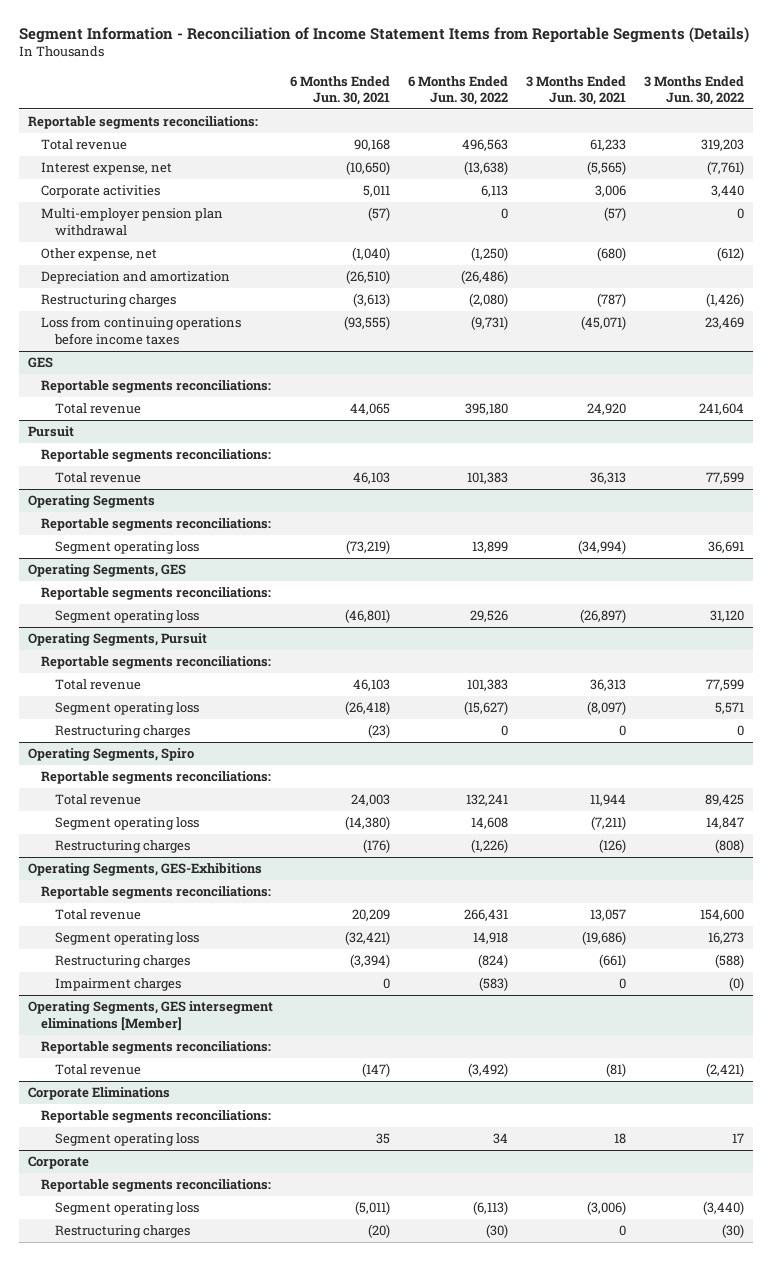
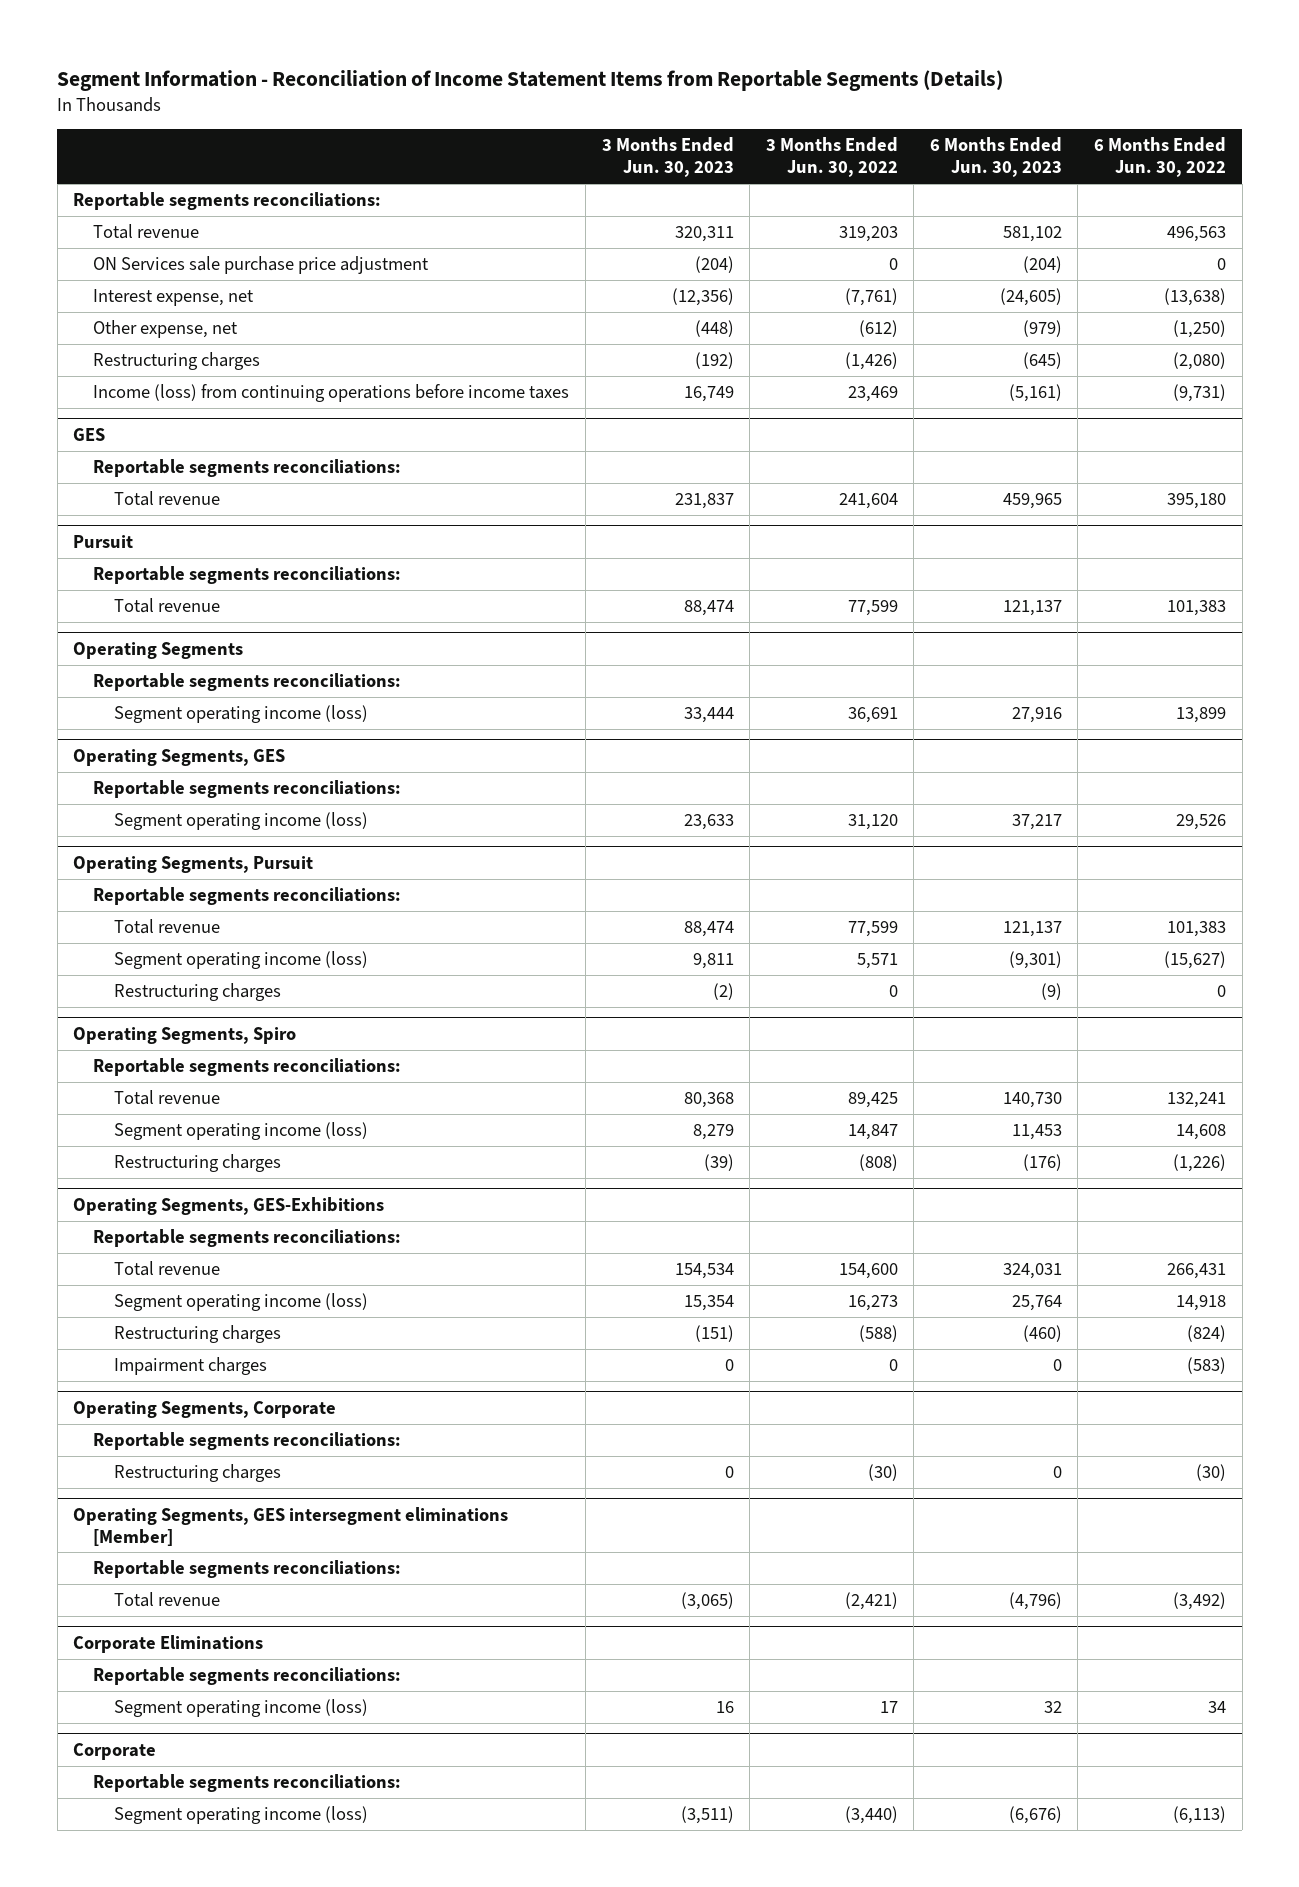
- | 6 Months Ended Jun. 30, 2021 | 6 Months Ended Jun. 30, 2022 | 3 Months Ended Jun. 30, 2021 | 3 Months Ended Jun. 30, 2022
+ | 3 Months Ended Jun. 30, 2023 | 3 Months Ended Jun. 30, 2022 | 6 Months Ended Jun. 30, 2023 | 6 Months Ended Jun. 30, 2022
+ ON Services sale purchase price adjustment | (204) | 0 | (204) | 0
- Corporate activities | 5,011 | 6,113 | 3,006 | 3,440
- Multi-employer pension plan withdrawal | (57) | 0 | (57) | 0
- Depreciation and amortization | (26,510) | (26,486) | |
- Loss from continuing operations before income taxes | (93,555) | (9,731) | (45,071) | 23,469
+ Income (loss) from continuing operations before income taxes | 16,749 | 23,469 | (5,161) | (9,731)
@ Operating Segments
- Segment operating loss | (73,219) | 13,899 | (34,994) | 36,691
+ Segment operating income (loss) | 33,444 | 36,691 | 27,916 | 13,899
@ Operating Segments, GES
- Segment operating loss | (46,801) | 29,526 | (26,897) | 31,120
+ Segment operating income (loss) | 23,633 | 31,120 | 37,217 | 29,526
@ Operating Segments, Pursuit
- Segment operating loss | (26,418) | (15,627) | (8,097) | 5,571
+ Segment operating income (loss) | 9,811 | 5,571 | (9,301) | (15,627)
@ Operating Segments, Spiro
- Segment operating loss | (14,380) | 14,608 | (7,211) | 14,847
+ Segment operating income (loss) | 8,279 | 14,847 | 11,453 | 14,608
@ Operating Segments, GES-Exhibitions
- Segment operating loss | (32,421) | 14,918 | (19,686) | 16,273
+ Segment operating income (loss) | 15,354 | 16,273 | 25,764 | 14,918
- Impairment charges | 0 | (583) | 0 | (0)
+ Impairment charges | 0 | 0 | 0 | (583)
+ Operating Segments, Corporate
+ Reportable segments reconciliations:
+ Restructuring charges | 0 | (30) | 0 | (30)
@ Corporate Eliminations
- Segment operating loss | 35 | 34 | 18 | 17
+ Segment operating income (loss) | 16 | 17 | 32 | 34
@ Corporate
- Segment operating loss | (5,011) | (6,113) | (3,006) | (3,440)
- Restructuring charges | (20) | (30) | 0 | (30)
+ Segment operating income (loss) | (3,511) | (3,440) | (6,676) | (6,113)

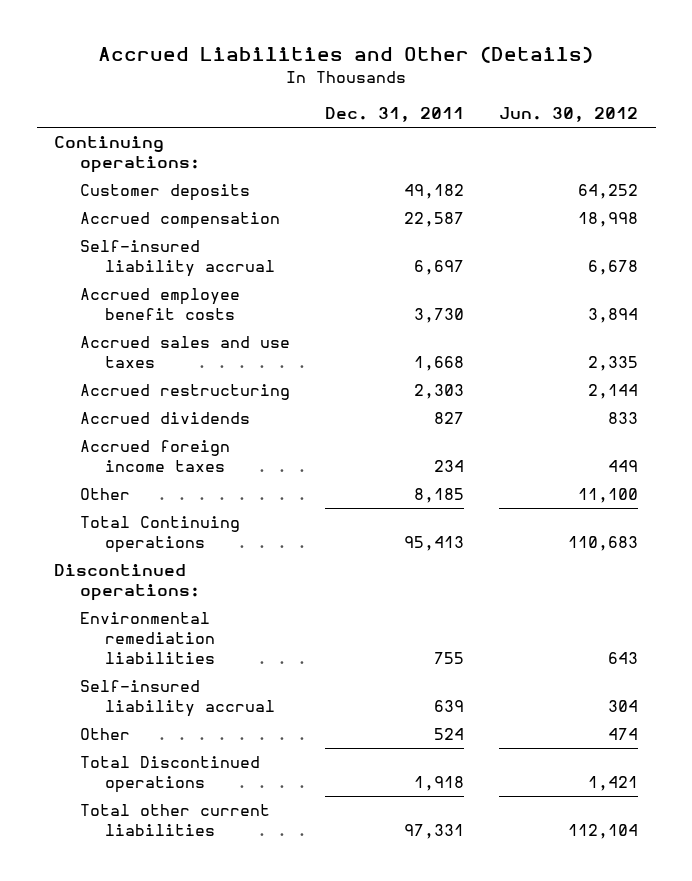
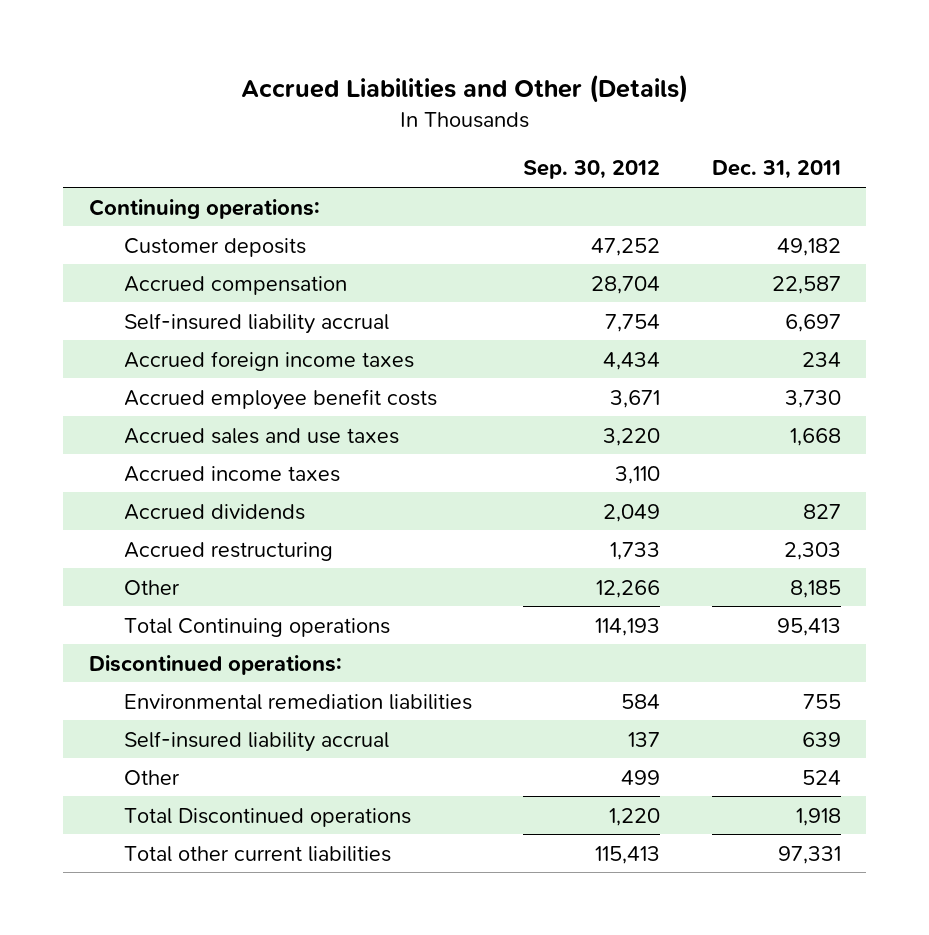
- | Dec. 31, 2011 | Jun. 30, 2012
+ | Sep. 30, 2012 | Dec. 31, 2011
moved up: Accrued foreign income taxes | 4,434 | 234
+ Accrued income taxes | 3,110 |
moved down: Accrued restructuring | 1,733 | 2,303

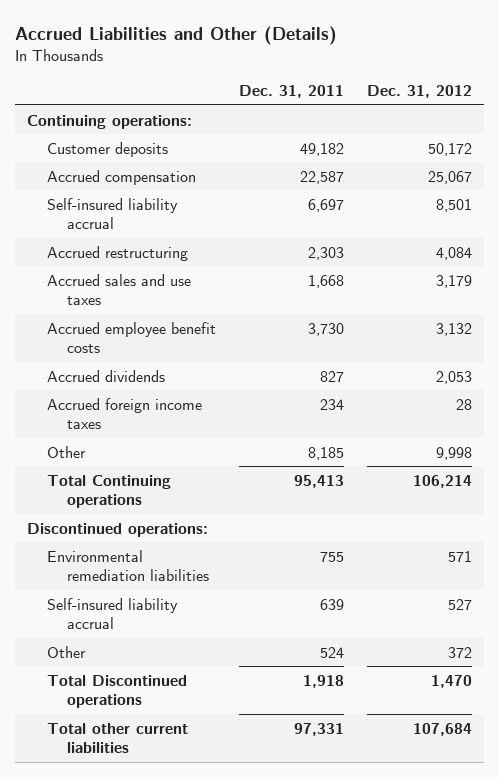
- | Sep. 30, 2012 | Dec. 31, 2011
+ | Dec. 31, 2011 | Dec. 31, 2012
moved up: Accrued restructuring | 2,303 | 4,084
- Accrued income taxes | 3,110 |
moved down: Accrued employee benefit costs | 3,730 | 3,132
moved down: Accrued foreign income taxes | 234 | 28

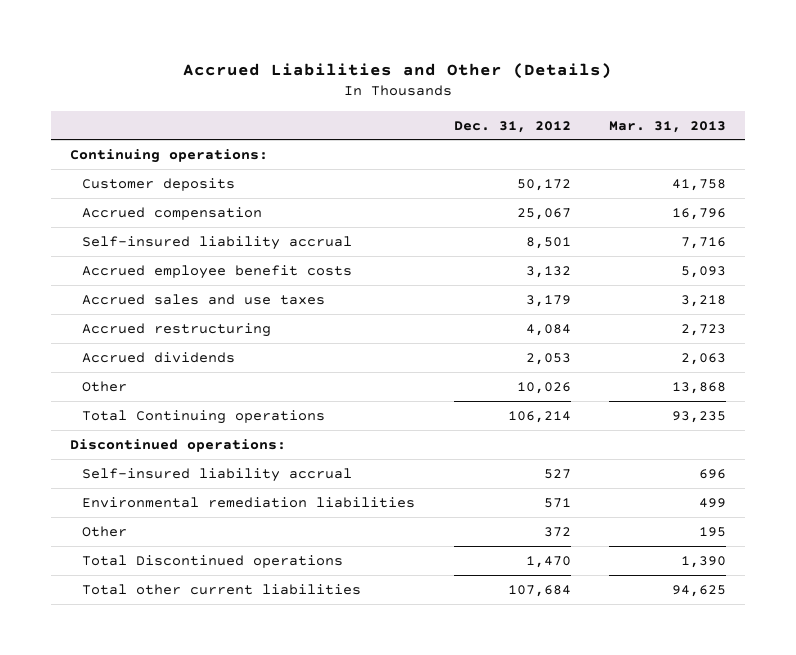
- | Dec. 31, 2011 | Dec. 31, 2012
+ | Dec. 31, 2012 | Mar. 31, 2013
moved down: Accrued sales and use taxes | 3,179 | 3,218
moved down: Accrued restructuring | 4,084 | 2,723
- Accrued foreign income taxes | 234 | 28
- Other | 8,185 | 9,998
+ Other | 10,026 | 13,868
moved down: Environmental remediation liabilities | 571 | 499

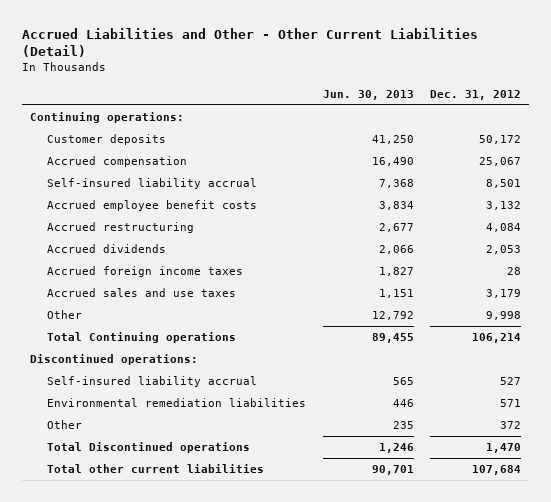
- Accrued Liabilities and Other (Details)
+ Accrued Liabilities and Other - Other Current Liabilities (Detail)
- | Dec. 31, 2012 | Mar. 31, 2013
+ | Jun. 30, 2013 | Dec. 31, 2012
- Other | 10,026 | 13,868
+ Accrued foreign income taxes | 1,827 | 28
moved down: Accrued sales and use taxes | 1,151 | 3,179
+ Other | 12,792 | 9,998

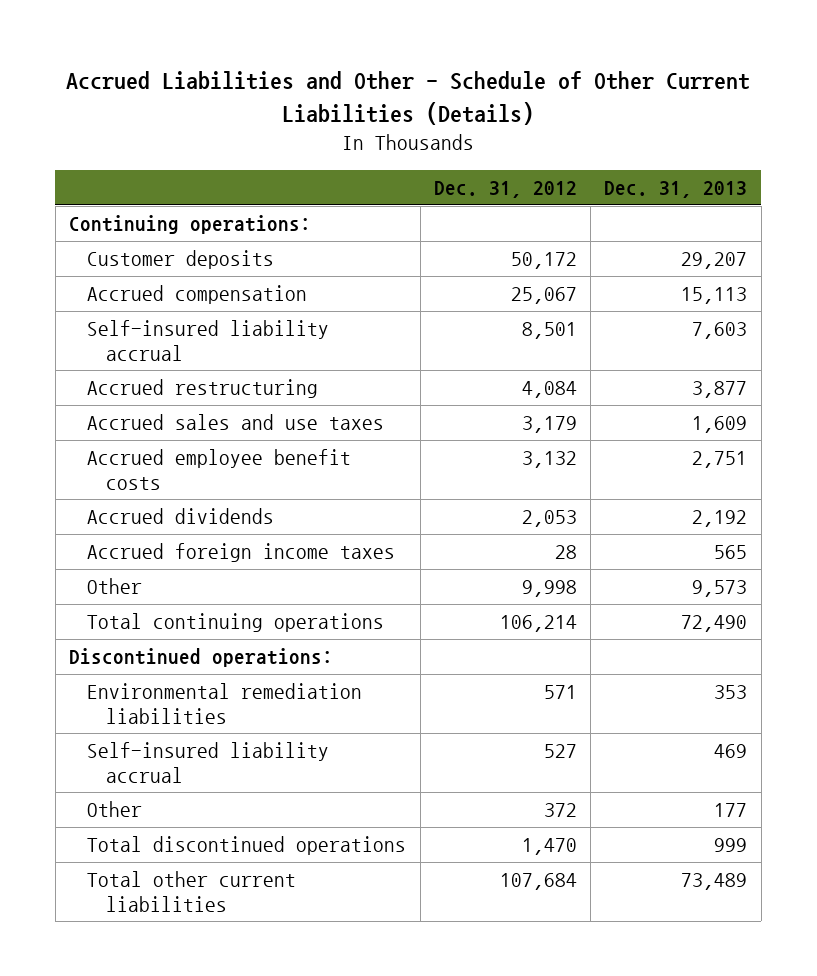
- Accrued Liabilities and Other - Other Current Liabilities (Detail)
+ Accrued Liabilities and Other - Schedule of Other Current Liabilities (Details)
- | Jun. 30, 2013 | Dec. 31, 2012
+ | Dec. 31, 2012 | Dec. 31, 2013
moved up: Accrued sales and use taxes | 3,179 | 1,609
moved down: Accrued employee benefit costs | 3,132 | 2,751
- Total Continuing operations | 89,455 | 106,214
+ Total continuing operations | 106,214 | 72,490
moved down: Self-insured liability accrual | 527 | 469
- Total Discontinued operations | 1,246 | 1,470
+ Total discontinued operations | 1,470 | 999

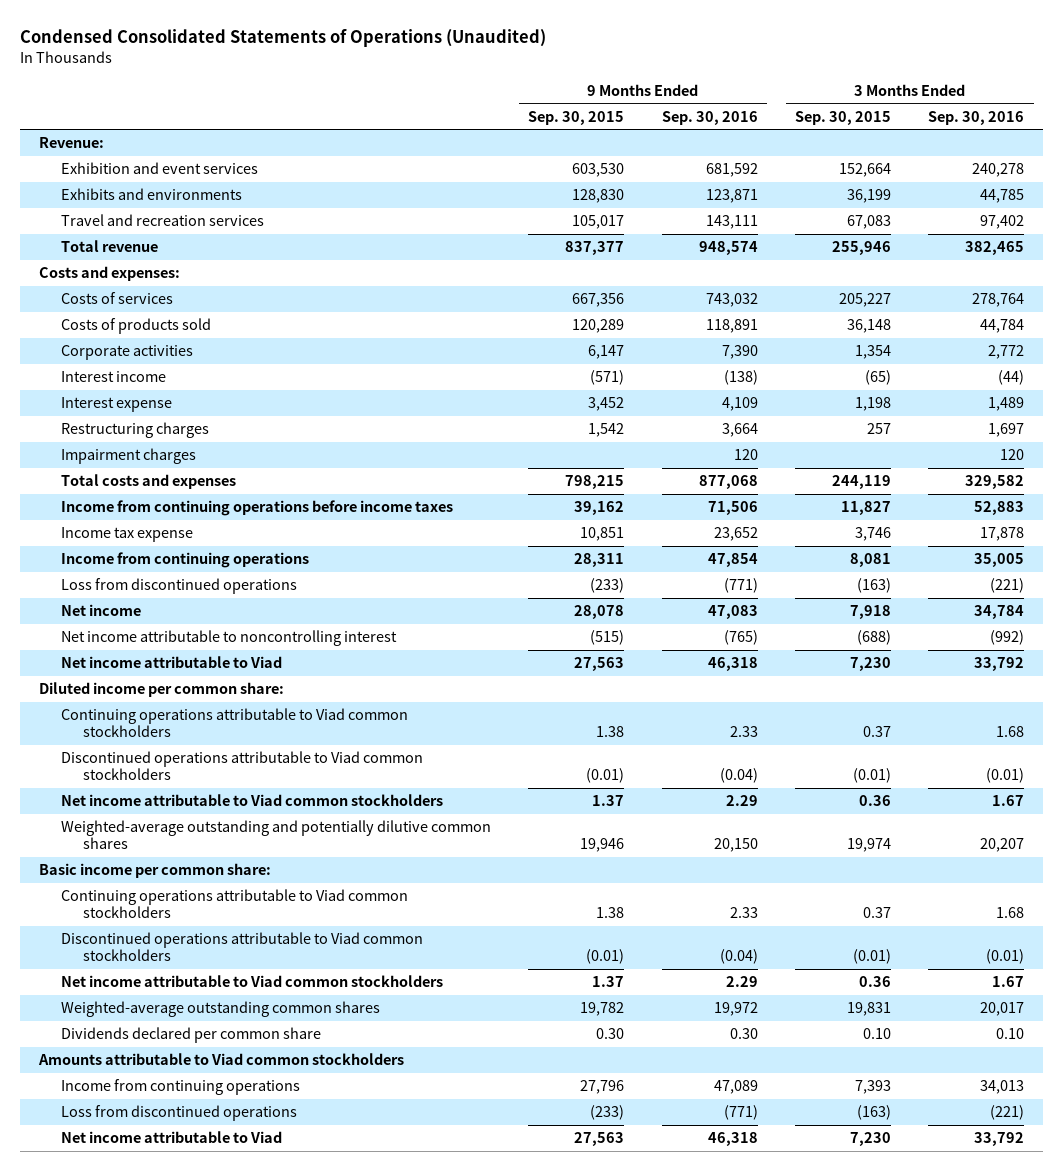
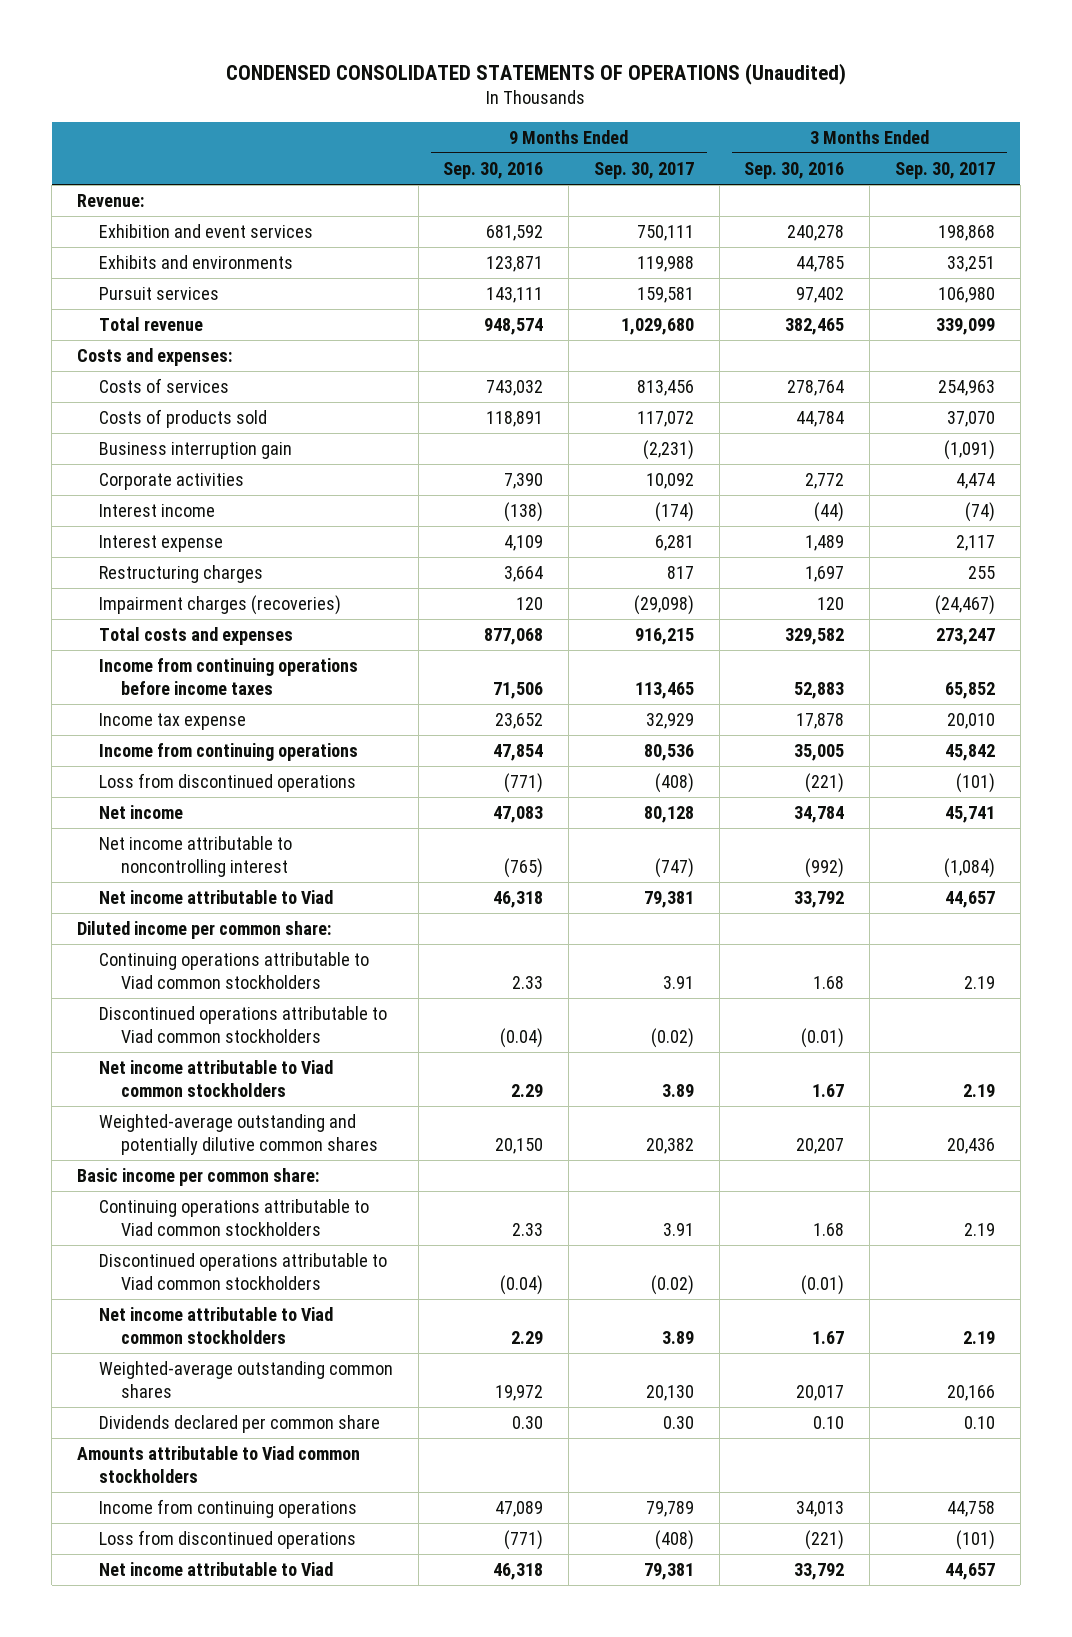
- Condensed Consolidated Statements of Operations (Unaudited)
+ CONDENSED CONSOLIDATED STATEMENTS OF OPERATIONS (Unaudited)
- | 9 Months Ended Sep. 30, 2015 | 9 Months Ended Sep. 30, 2016 | 3 Months Ended Sep. 30, 2015 | 3 Months Ended Sep. 30, 2016
+ | 9 Months Ended Sep. 30, 2016 | 9 Months Ended Sep. 30, 2017 | 3 Months Ended Sep. 30, 2016 | 3 Months Ended Sep. 30, 2017
- Travel and recreation services | 105,017 | 143,111 | 67,083 | 97,402
+ Pursuit services | 143,111 | 159,581 | 97,402 | 106,980
+ Business interruption gain | | (2,231) | | (1,091)
- Impairment charges | | 120 | | 120
+ Impairment charges (recoveries) | 120 | (29,098) | 120 | (24,467)

